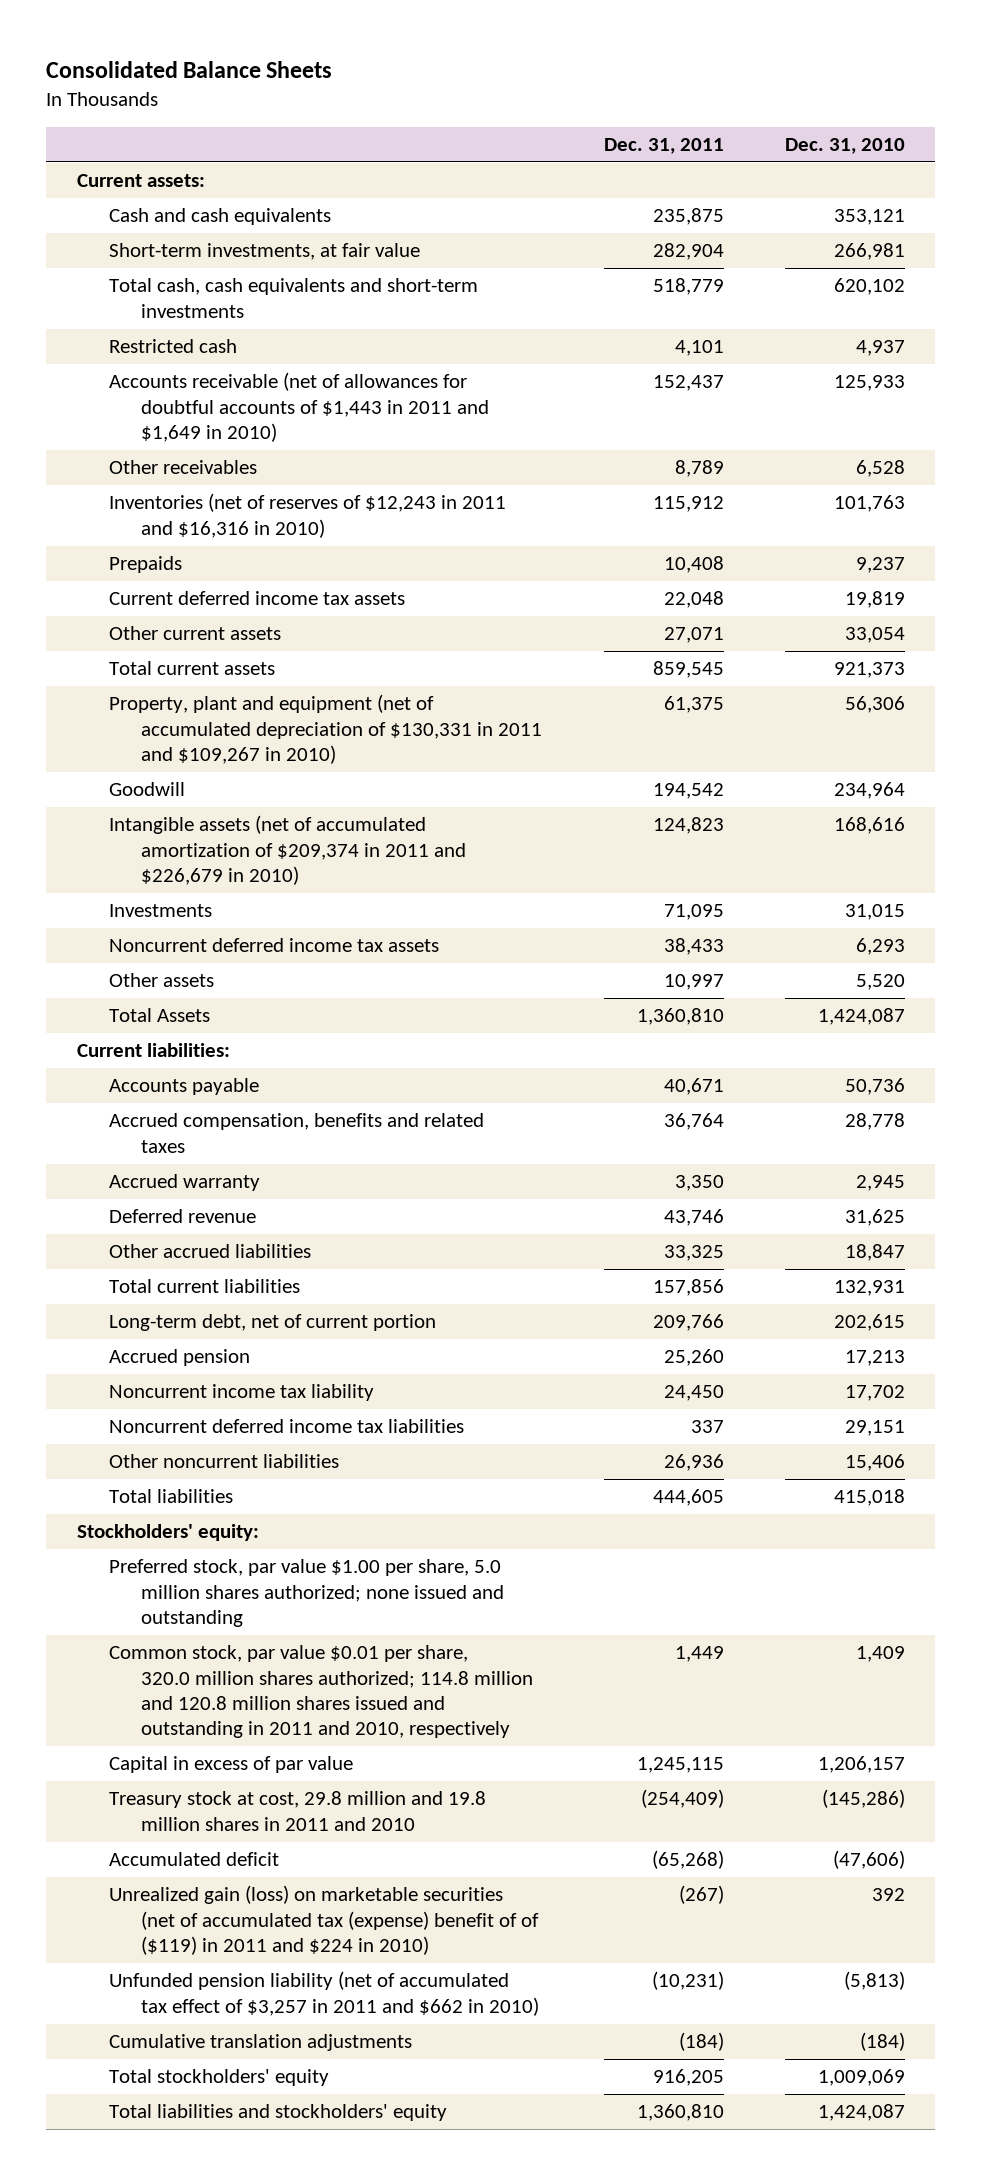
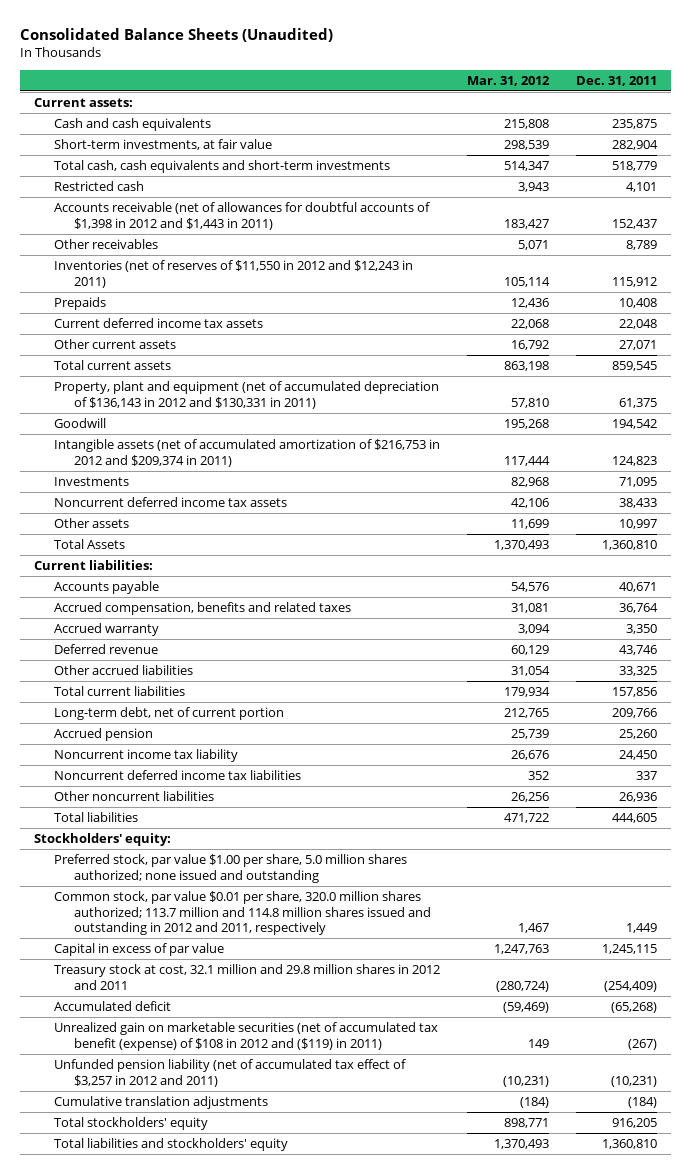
- Consolidated Balance Sheets
+ Consolidated Balance Sheets (Unaudited)
- | Dec. 31, 2011 | Dec. 31, 2010
+ | Mar. 31, 2012 | Dec. 31, 2011
- Accounts receivable (net of allowances for doubtful accounts of $1,443 in 2011 and $1,649 in 2010) | 152,437 | 125,933
+ Accounts receivable (net of allowances for doubtful accounts of $1,398 in 2012 and $1,443 in 2011) | 183,427 | 152,437
- Inventories (net of reserves of $12,243 in 2011 and $16,316 in 2010) | 115,912 | 101,763
+ Inventories (net of reserves of $11,550 in 2012 and $12,243 in 2011) | 105,114 | 115,912
- Property, plant and equipment (net of accumulated depreciation of $130,331 in 2011 and $109,267 in 2010) | 61,375 | 56,306
+ Property, plant and equipment (net of accumulated depreciation of $136,143 in 2012 and $130,331 in 2011) | 57,810 | 61,375
- Intangible assets (net of accumulated amortization of $209,374 in 2011 and $226,679 in 2010) | 124,823 | 168,616
+ Intangible assets (net of accumulated amortization of $216,753 in 2012 and $209,374 in 2011) | 117,444 | 124,823
- Common stock, par value $0.01 per share, 320.0 million shares authorized; 114.8 million and 120.8 million shares issued and outstanding in 2011 and 2010, respectively | 1,449 | 1,409
+ Common stock, par value $0.01 per share, 320.0 million shares authorized; 113.7 million and 114.8 million shares issued and outstanding in 2012 and 2011, respectively | 1,467 | 1,449
- Treasury stock at cost, 29.8 million and 19.8 million shares in 2011 and 2010 | (254,409) | (145,286)
+ Treasury stock at cost, 32.1 million and 29.8 million shares in 2012 and 2011 | (280,724) | (254,409)
- Unrealized gain (loss) on marketable securities (net of accumulated tax (expense) benefit of of ($119) in 2011 and $224 in 2010) | (267) | 392
- Unfunded pension liability (net of accumulated tax effect of $3,257 in 2011 and $662 in 2010) | (10,231) | (5,813)
+ Unrealized gain on marketable securities (net of accumulated tax benefit (expense) of $108 in 2012 and ($119) in 2011) | 149 | (267)
+ Unfunded pension liability (net of accumulated tax effect of $3,257 in 2012 and 2011) | (10,231) | (10,231)

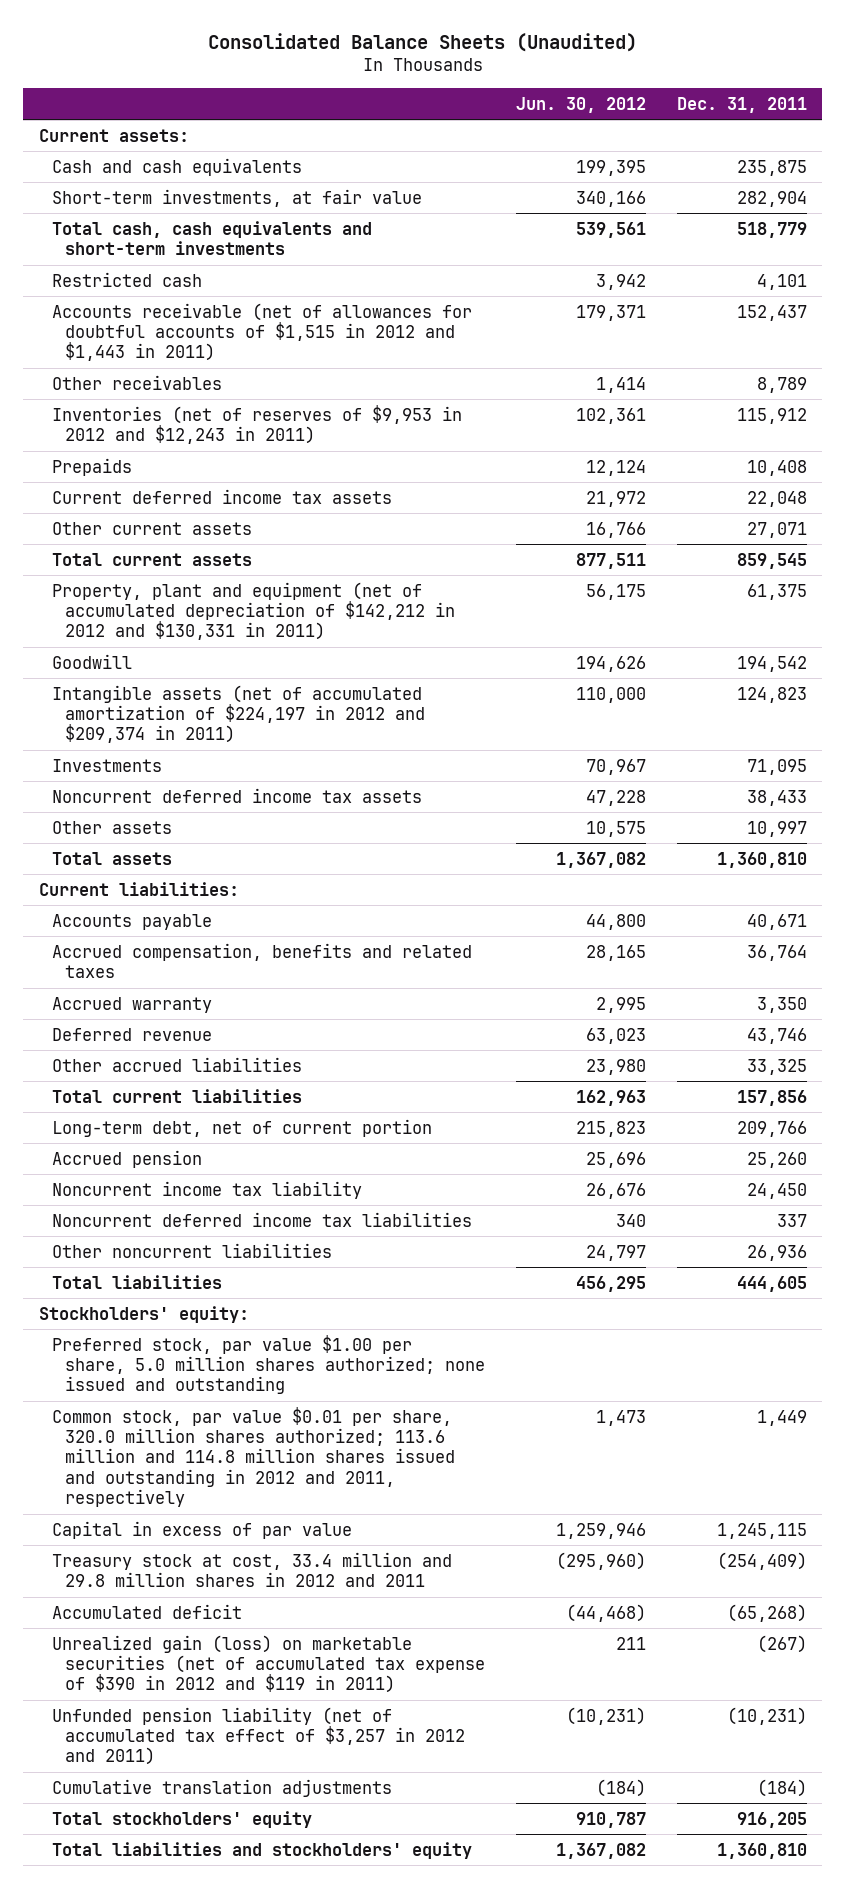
- | Mar. 31, 2012 | Dec. 31, 2011
+ | Jun. 30, 2012 | Dec. 31, 2011
- Accounts receivable (net of allowances for doubtful accounts of $1,398 in 2012 and $1,443 in 2011) | 183,427 | 152,437
+ Accounts receivable (net of allowances for doubtful accounts of $1,515 in 2012 and $1,443 in 2011) | 179,371 | 152,437
- Inventories (net of reserves of $11,550 in 2012 and $12,243 in 2011) | 105,114 | 115,912
+ Inventories (net of reserves of $9,953 in 2012 and $12,243 in 2011) | 102,361 | 115,912
- Property, plant and equipment (net of accumulated depreciation of $136,143 in 2012 and $130,331 in 2011) | 57,810 | 61,375
+ Property, plant and equipment (net of accumulated depreciation of $142,212 in 2012 and $130,331 in 2011) | 56,175 | 61,375
- Intangible assets (net of accumulated amortization of $216,753 in 2012 and $209,374 in 2011) | 117,444 | 124,823
+ Intangible assets (net of accumulated amortization of $224,197 in 2012 and $209,374 in 2011) | 110,000 | 124,823
- Total Assets | 1,370,493 | 1,360,810
+ Total assets | 1,367,082 | 1,360,810
- Common stock, par value $0.01 per share, 320.0 million shares authorized; 113.7 million and 114.8 million shares issued and outstanding in 2012 and 2011, respectively | 1,467 | 1,449
+ Common stock, par value $0.01 per share, 320.0 million shares authorized; 113.6 million and 114.8 million shares issued and outstanding in 2012 and 2011, respectively | 1,473 | 1,449
- Treasury stock at cost, 32.1 million and 29.8 million shares in 2012 and 2011 | (280,724) | (254,409)
+ Treasury stock at cost, 33.4 million and 29.8 million shares in 2012 and 2011 | (295,960) | (254,409)
- Unrealized gain on marketable securities (net of accumulated tax benefit (expense) of $108 in 2012 and ($119) in 2011) | 149 | (267)
+ Unrealized gain (loss) on marketable securities (net of accumulated tax expense of $390 in 2012 and $119 in 2011) | 211 | (267)

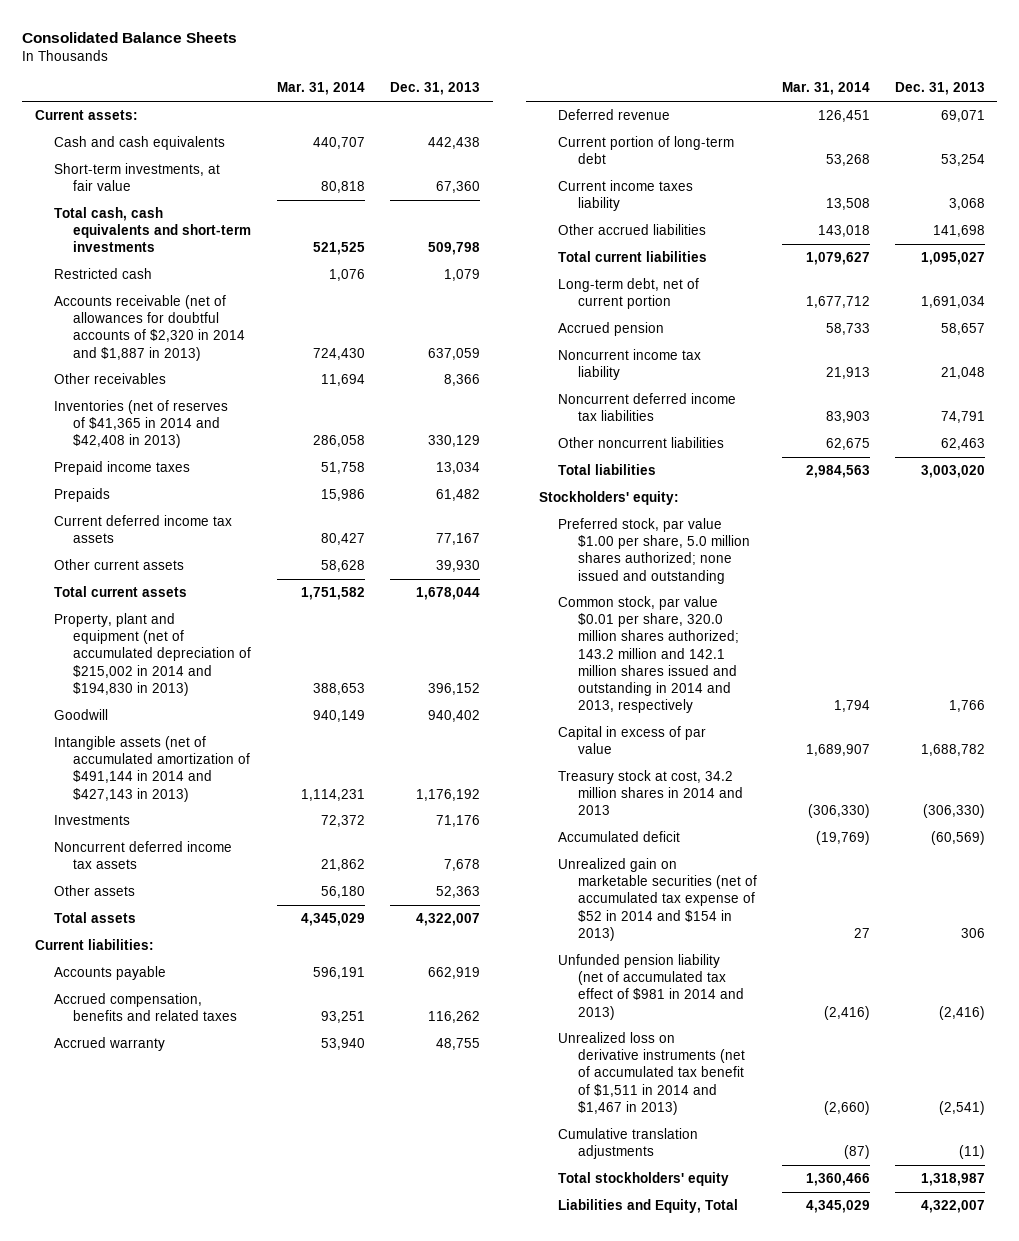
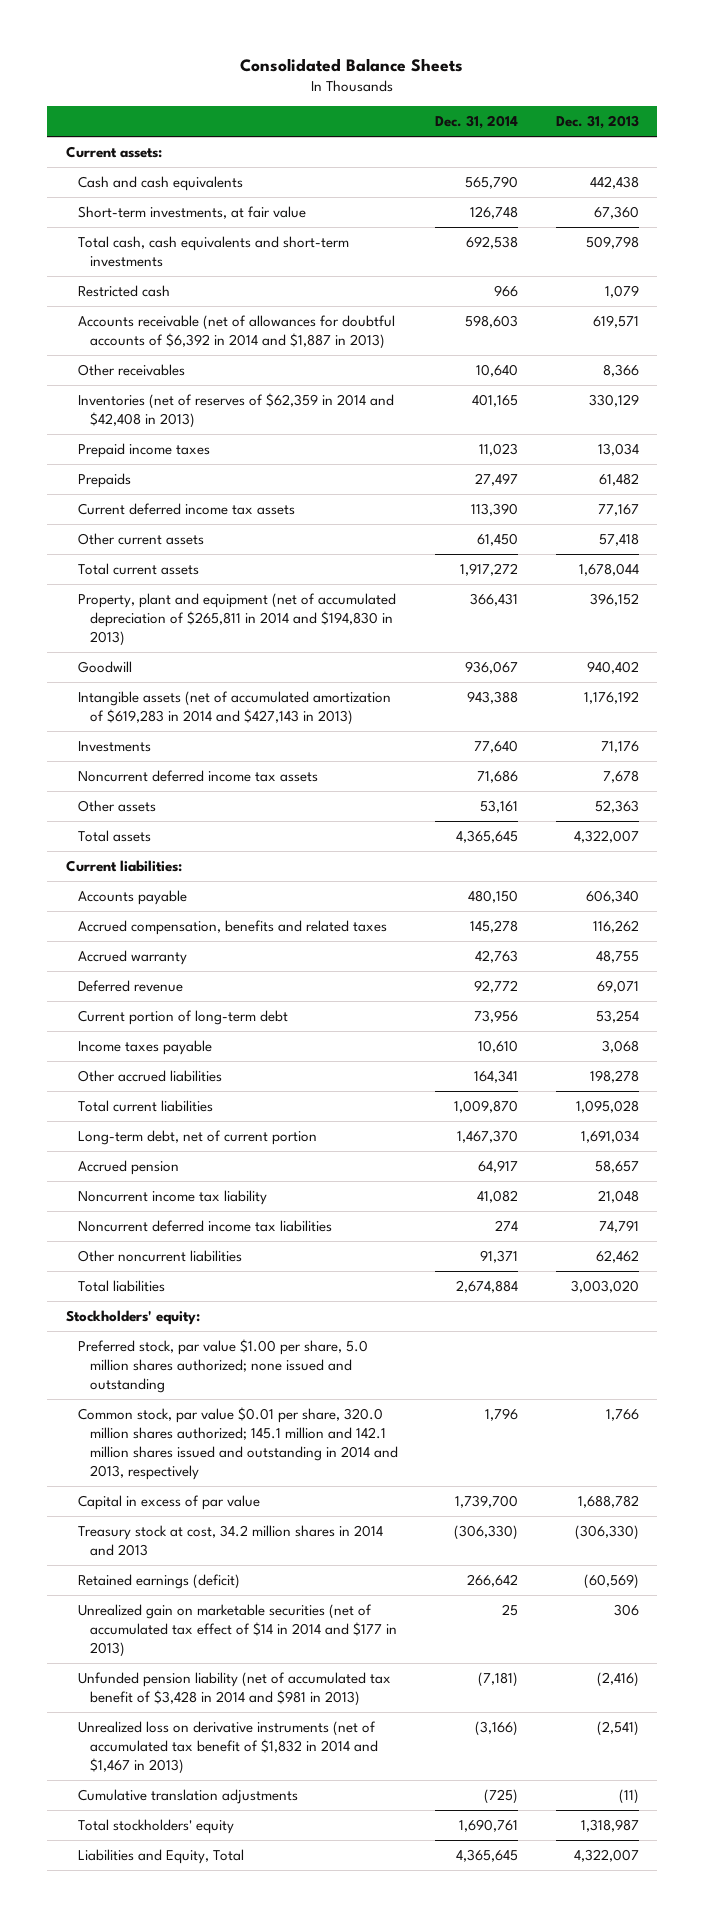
- | Mar. 31, 2014 | Dec. 31, 2013
+ | Dec. 31, 2014 | Dec. 31, 2013
- Accounts receivable (net of allowances for doubtful accounts of $2,320 in 2014 and $1,887 in 2013) | 724,430 | 637,059
+ Accounts receivable (net of allowances for doubtful accounts of $6,392 in 2014 and $1,887 in 2013) | 598,603 | 619,571
- Inventories (net of reserves of $41,365 in 2014 and $42,408 in 2013) | 286,058 | 330,129
+ Inventories (net of reserves of $62,359 in 2014 and $42,408 in 2013) | 401,165 | 330,129
- Other current assets | 58,628 | 39,930
+ Other current assets | 61,450 | 57,418
- Property, plant and equipment (net of accumulated depreciation of $215,002 in 2014 and $194,830 in 2013) | 388,653 | 396,152
+ Property, plant and equipment (net of accumulated depreciation of $265,811 in 2014 and $194,830 in 2013) | 366,431 | 396,152
- Intangible assets (net of accumulated amortization of $491,144 in 2014 and $427,143 in 2013) | 1,114,231 | 1,176,192
+ Intangible assets (net of accumulated amortization of $619,283 in 2014 and $427,143 in 2013) | 943,388 | 1,176,192
- Accounts payable | 596,191 | 662,919
+ Accounts payable | 480,150 | 606,340
- Current income taxes liability | 13,508 | 3,068
- Other accrued liabilities | 143,018 | 141,698
- Total current liabilities | 1,079,627 | 1,095,027
+ Income taxes payable | 10,610 | 3,068
+ Other accrued liabilities | 164,341 | 198,278
+ Total current liabilities | 1,009,870 | 1,095,028
- Other noncurrent liabilities | 62,675 | 62,463
+ Other noncurrent liabilities | 91,371 | 62,462
- Common stock, par value $0.01 per share, 320.0 million shares authorized; 143.2 million and 142.1 million shares issued and outstanding in 2014 and 2013, respectively | 1,794 | 1,766
+ Common stock, par value $0.01 per share, 320.0 million shares authorized; 145.1 million and 142.1 million shares issued and outstanding in 2014 and 2013, respectively | 1,796 | 1,766
- Accumulated deficit | (19,769) | (60,569)
- Unrealized gain on marketable securities (net of accumulated tax expense of $52 in 2014 and $154 in 2013) | 27 | 306
- Unfunded pension liability (net of accumulated tax effect of $981 in 2014 and 2013) | (2,416) | (2,416)
- Unrealized loss on derivative instruments (net of accumulated tax benefit of $1,511 in 2014 and $1,467 in 2013) | (2,660) | (2,541)
+ Retained earnings (deficit) | 266,642 | (60,569)
+ Unrealized gain on marketable securities (net of accumulated tax effect of $14 in 2014 and $177 in 2013) | 25 | 306
+ Unfunded pension liability (net of accumulated tax benefit of $3,428 in 2014 and $981 in 2013) | (7,181) | (2,416)
+ Unrealized loss on derivative instruments (net of accumulated tax benefit of $1,832 in 2014 and $1,467 in 2013) | (3,166) | (2,541)

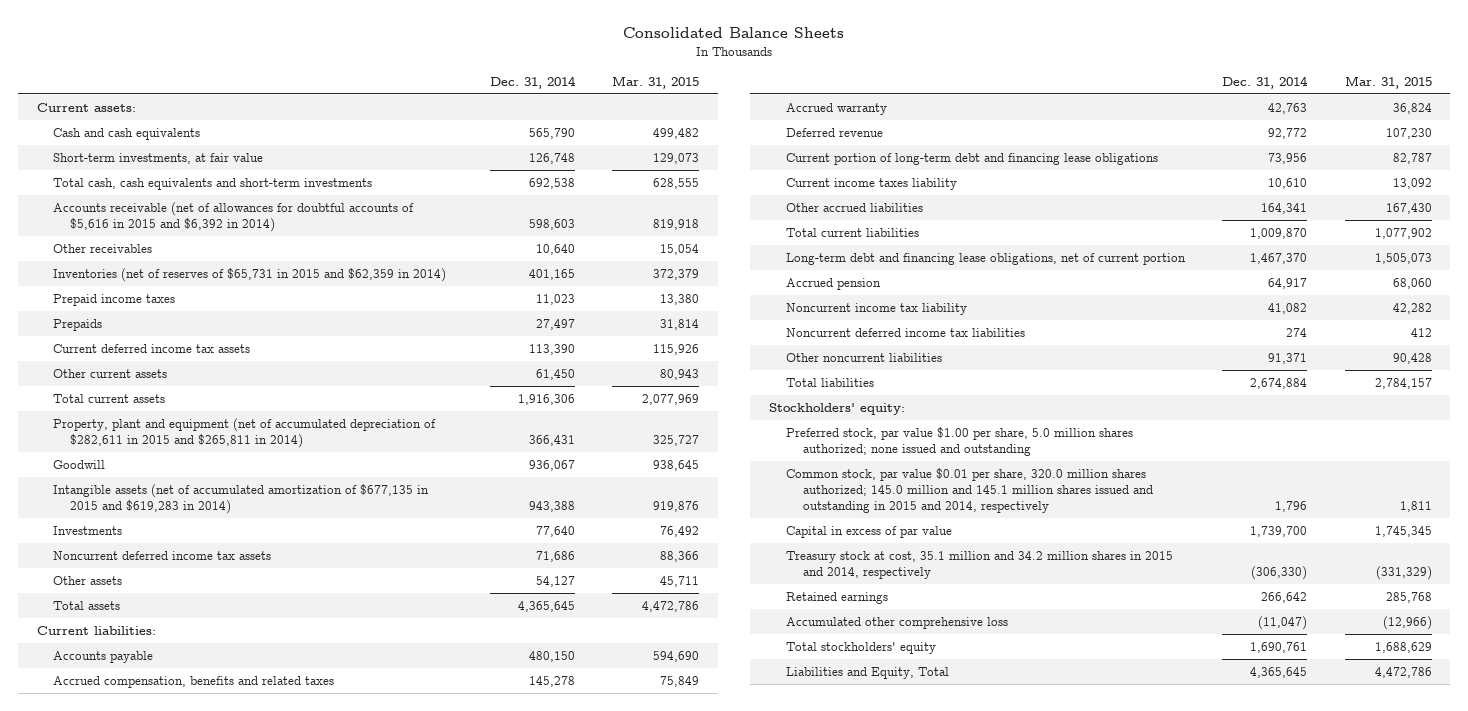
- | Dec. 31, 2014 | Dec. 31, 2013
+ | Dec. 31, 2014 | Mar. 31, 2015
- Restricted cash | 966 | 1,079
- Accounts receivable (net of allowances for doubtful accounts of $6,392 in 2014 and $1,887 in 2013) | 598,603 | 619,571
+ Accounts receivable (net of allowances for doubtful accounts of $5,616 in 2015 and $6,392 in 2014) | 598,603 | 819,918
- Inventories (net of reserves of $62,359 in 2014 and $42,408 in 2013) | 401,165 | 330,129
+ Inventories (net of reserves of $65,731 in 2015 and $62,359 in 2014) | 401,165 | 372,379
- Total current assets | 1,917,272 | 1,678,044
- Property, plant and equipment (net of accumulated depreciation of $265,811 in 2014 and $194,830 in 2013) | 366,431 | 396,152
+ Total current assets | 1,916,306 | 2,077,969
+ Property, plant and equipment (net of accumulated depreciation of $282,611 in 2015 and $265,811 in 2014) | 366,431 | 325,727
- Intangible assets (net of accumulated amortization of $619,283 in 2014 and $427,143 in 2013) | 943,388 | 1,176,192
+ Intangible assets (net of accumulated amortization of $677,135 in 2015 and $619,283 in 2014) | 943,388 | 919,876
- Other assets | 53,161 | 52,363
+ Other assets | 54,127 | 45,711
- Current portion of long-term debt | 73,956 | 53,254
- Income taxes payable | 10,610 | 3,068
+ Current portion of long-term debt and financing lease obligations | 73,956 | 82,787
+ Current income taxes liability | 10,610 | 13,092
- Long-term debt, net of current portion | 1,467,370 | 1,691,034
+ Long-term debt and financing lease obligations, net of current portion | 1,467,370 | 1,505,073
- Common stock, par value $0.01 per share, 320.0 million shares authorized; 145.1 million and 142.1 million shares issued and outstanding in 2014 and 2013, respectively | 1,796 | 1,766
+ Common stock, par value $0.01 per share, 320.0 million shares authorized; 145.0 million and 145.1 million shares issued and outstanding in 2015 and 2014, respectively | 1,796 | 1,811
- Treasury stock at cost, 34.2 million shares in 2014 and 2013 | (306,330) | (306,330)
- Retained earnings (deficit) | 266,642 | (60,569)
- Unrealized gain on marketable securities (net of accumulated tax effect of $14 in 2014 and $177 in 2013) | 25 | 306
- Unfunded pension liability (net of accumulated tax benefit of $3,428 in 2014 and $981 in 2013) | (7,181) | (2,416)
- Unrealized loss on derivative instruments (net of accumulated tax benefit of $1,832 in 2014 and $1,467 in 2013) | (3,166) | (2,541)
- Cumulative translation adjustments | (725) | (11)
+ Treasury stock at cost, 35.1 million and 34.2 million shares in 2015 and 2014, respectively | (306,330) | (331,329)
+ Retained earnings | 266,642 | 285,768
+ Accumulated other comprehensive loss | (11,047) | (12,966)

